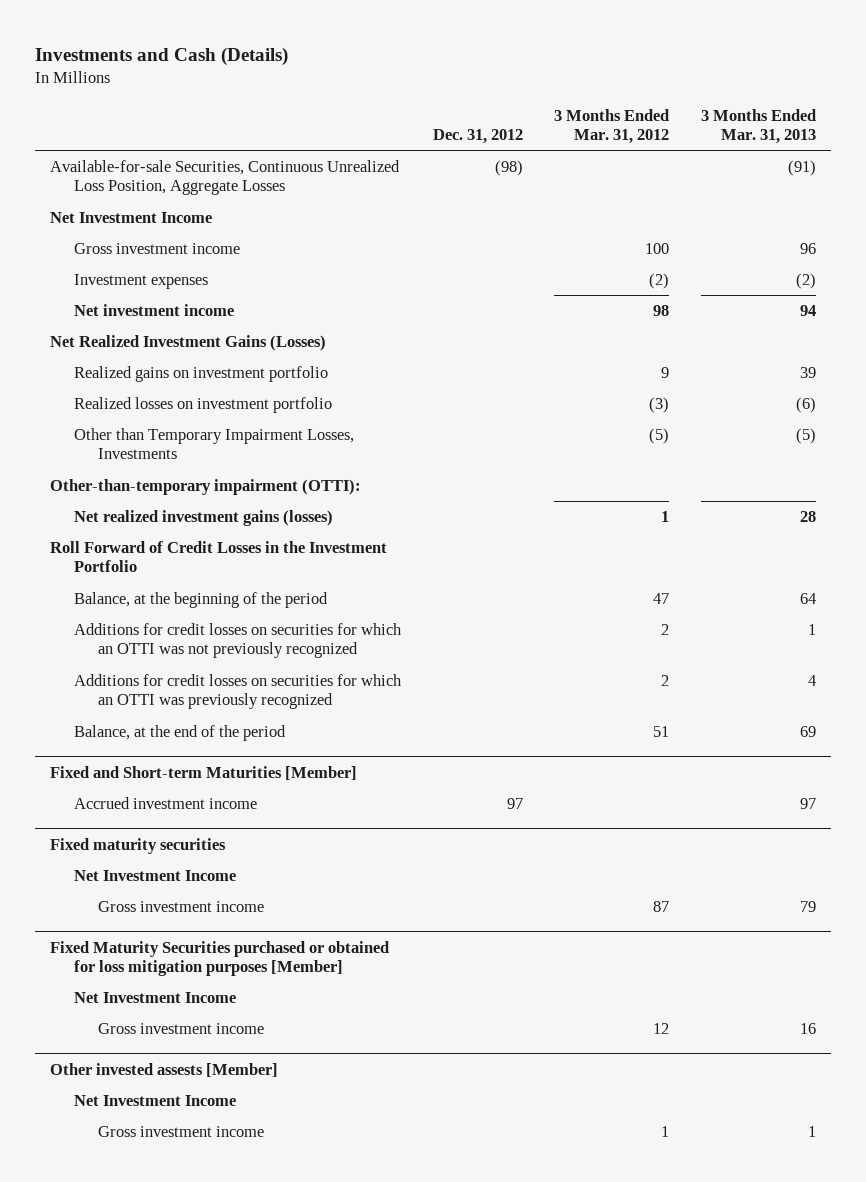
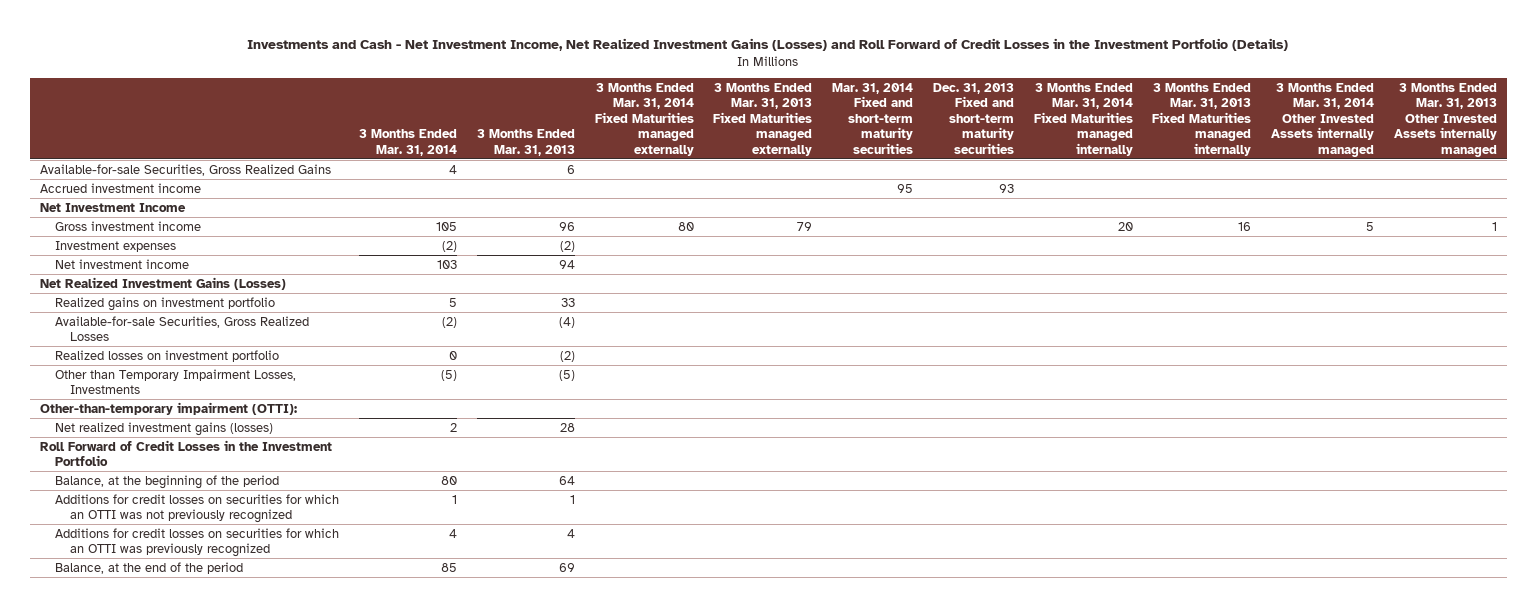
- Investments and Cash (Details)
+ Investments and Cash - Net Investment Income, Net Realized Investment Gains (Losses) and Roll Forward of Credit Losses in the Investment Portfolio (Details)
- | Dec. 31, 2012 | 3 Months Ended Mar. 31, 2012 | 3 Months Ended Mar. 31, 2013
+ | 3 Months Ended Mar. 31, 2014 | 3 Months Ended Mar. 31, 2013 | 3 Months Ended Mar. 31, 2014 Fixed Maturities managed externally | 3 Months Ended Mar. 31, 2013 Fixed Maturities managed externally | Mar. 31, 2014 Fixed and short-term maturity securities | Dec. 31, 2013 Fixed and short-term maturity securities | 3 Months Ended Mar. 31, 2014 Fixed Maturities managed internally | 3 Months Ended Mar. 31, 2013 Fixed Maturities managed internally | 3 Months Ended Mar. 31, 2014 Other Invested Assets internally managed | 3 Months Ended Mar. 31, 2013 Other Invested Assets internally managed
- Available-for-sale Securities, Continuous Unrealized Loss Position, Aggregate Losses | (98) | | (91)
+ Available-for-sale Securities, Gross Realized Gains | 4 | 6 | | | | | | | |
+ Accrued investment income | | | | | 95 | 93 | | | |
- Realized gains on investment portfolio | | 9 | 39
- Realized losses on investment portfolio | | (3) | (6)
+ Realized gains on investment portfolio | 5 | 33 | | | | | | | |
+ Available-for-sale Securities, Gross Realized Losses | (2) | (4) | | | | | | | |
+ Realized losses on investment portfolio | 0 | (2) | | | | | | | |
- Fixed and Short-term Maturities [Member]
- Accrued investment income | 97 | | 97
- Fixed maturity securities
- Net Investment Income
- Gross investment income | | 87 | 79
- Fixed Maturity Securities purchased or obtained for loss mitigation purposes [Member]
- Net Investment Income
- Gross investment income | | 12 | 16
- Other invested assests [Member]
- Net Investment Income
- Gross investment income | | 1 | 1

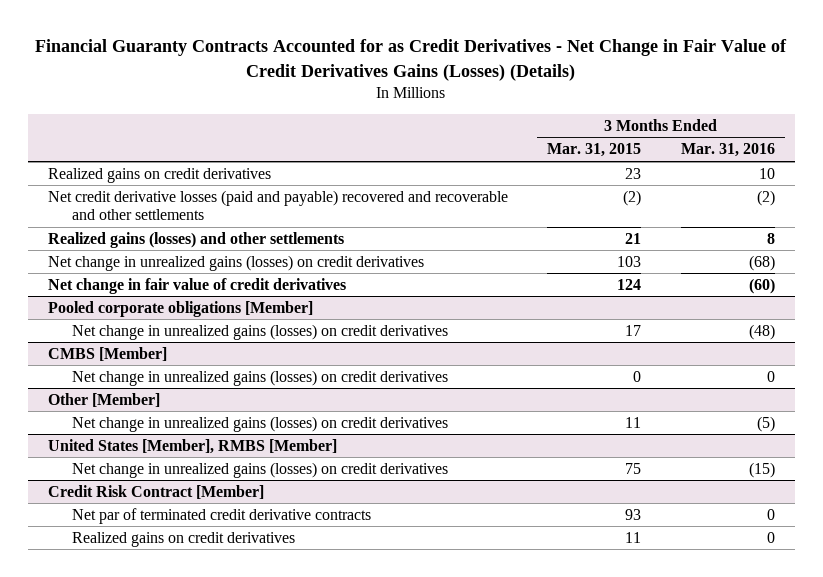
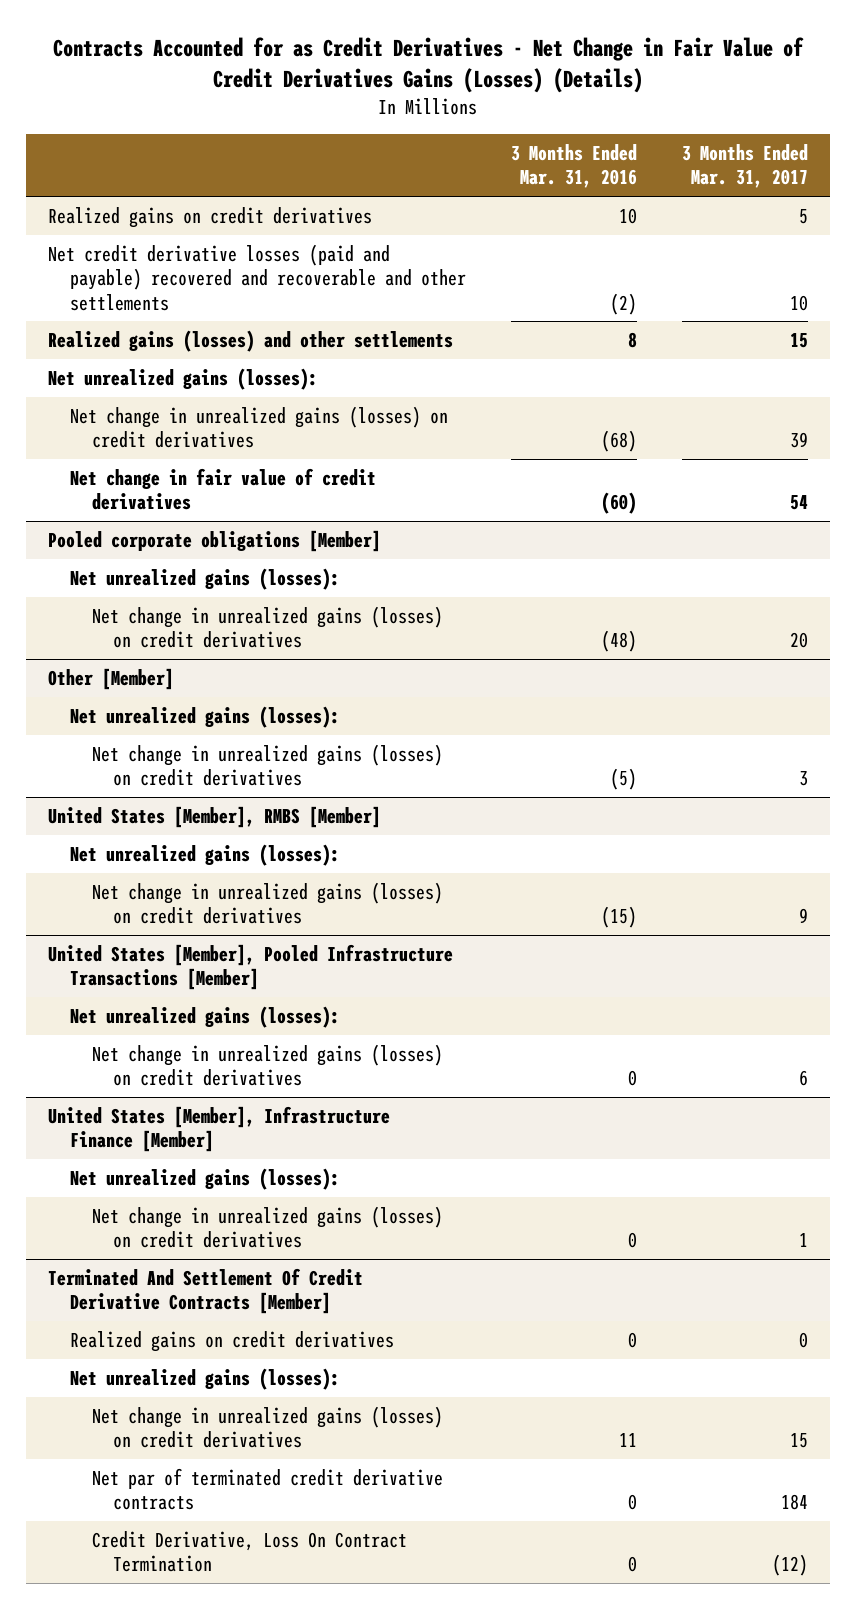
- Financial Guaranty Contracts Accounted for as Credit Derivatives - Net Change in Fair Value of Credit Derivatives Gains (Losses) (Details)
+ Contracts Accounted for as Credit Derivatives - Net Change in Fair Value of Credit Derivatives Gains (Losses) (Details)
- | 3 Months Ended Mar. 31, 2015 | 3 Months Ended Mar. 31, 2016
+ | 3 Months Ended Mar. 31, 2016 | 3 Months Ended Mar. 31, 2017
+ Net unrealized gains (losses):
@ Pooled corporate obligations [Member]
+ Net unrealized gains (losses):
- CMBS [Member]
- Net change in unrealized gains (losses) on credit derivatives | 0 | 0
@ Other [Member]
+ Net unrealized gains (losses):
@ United States [Member], RMBS [Member]
+ Net unrealized gains (losses):
- Credit Risk Contract [Member]
- Net par of terminated credit derivative contracts | 93 | 0
+ United States [Member], Pooled Infrastructure Transactions [Member]
+ Net unrealized gains (losses):
+ Net change in unrealized gains (losses) on credit derivatives | 0 | 6
+ United States [Member], Infrastructure Finance [Member]
+ Net unrealized gains (losses):
+ Net change in unrealized gains (losses) on credit derivatives | 0 | 1
+ Terminated And Settlement Of Credit Derivative Contracts [Member]
+ Net unrealized gains (losses):
+ Net change in unrealized gains (losses) on credit derivatives | 11 | 15
+ Net par of terminated credit derivative contracts | 0 | 184
+ Credit Derivative, Loss On Contract Termination | 0 | (12)

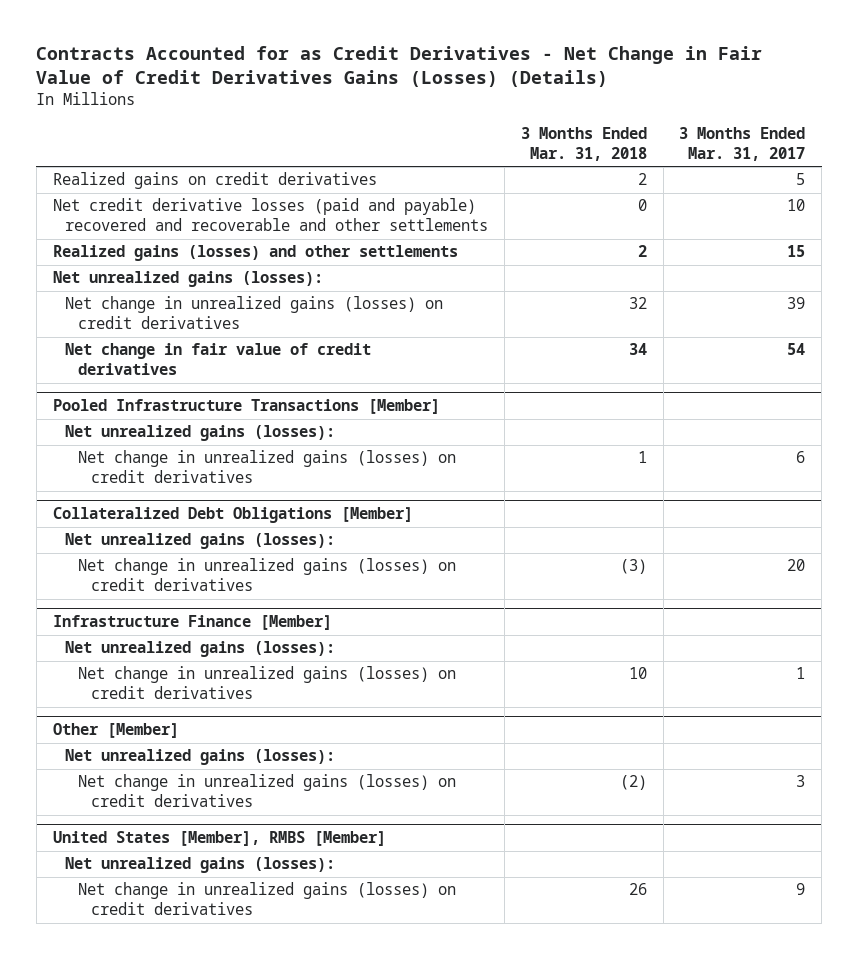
- | 3 Months Ended Mar. 31, 2016 | 3 Months Ended Mar. 31, 2017
+ | 3 Months Ended Mar. 31, 2018 | 3 Months Ended Mar. 31, 2017
- Pooled corporate obligations [Member]
+ Pooled Infrastructure Transactions [Member]
+ Net change in unrealized gains (losses) on credit derivatives | 1 | 6
+ Collateralized Debt Obligations [Member]
+ Net unrealized gains (losses):
+ Infrastructure Finance [Member]
+ Net unrealized gains (losses):
+ Net change in unrealized gains (losses) on credit derivatives | 10 | 1
- United States [Member], Pooled Infrastructure Transactions [Member]
- Net unrealized gains (losses):
- Net change in unrealized gains (losses) on credit derivatives | 0 | 6
- United States [Member], Infrastructure Finance [Member]
- Net unrealized gains (losses):
- Net change in unrealized gains (losses) on credit derivatives | 0 | 1
- Terminated And Settlement Of Credit Derivative Contracts [Member]
- Realized gains on credit derivatives | 0 | 0
- Net unrealized gains (losses):
- Net change in unrealized gains (losses) on credit derivatives | 11 | 15
- Net par of terminated credit derivative contracts | 0 | 184
- Credit Derivative, Loss On Contract Termination | 0 | (12)

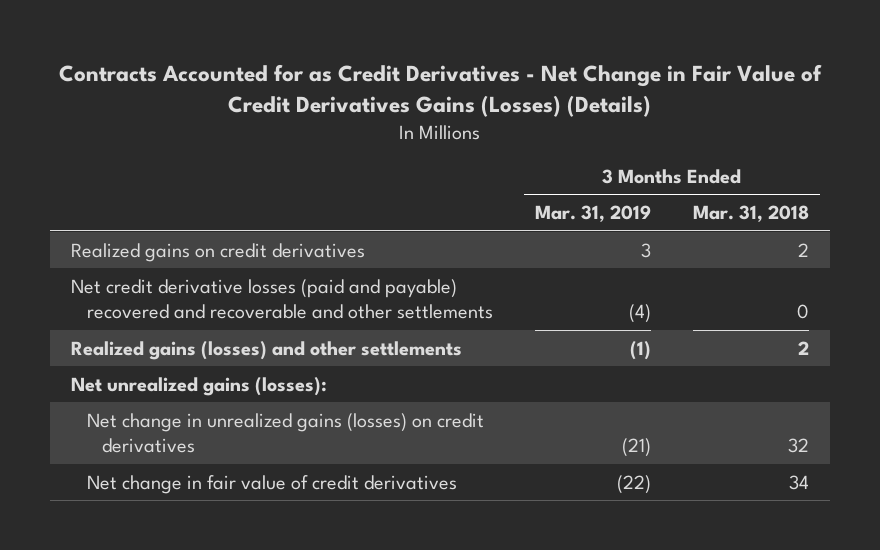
- | 3 Months Ended Mar. 31, 2018 | 3 Months Ended Mar. 31, 2017
+ | 3 Months Ended Mar. 31, 2019 | 3 Months Ended Mar. 31, 2018
- Pooled Infrastructure Transactions [Member]
- Net unrealized gains (losses):
- Net change in unrealized gains (losses) on credit derivatives | 1 | 6
- Collateralized Debt Obligations [Member]
- Net unrealized gains (losses):
- Net change in unrealized gains (losses) on credit derivatives | (3) | 20
- Infrastructure Finance [Member]
- Net unrealized gains (losses):
- Net change in unrealized gains (losses) on credit derivatives | 10 | 1
- Other [Member]
- Net unrealized gains (losses):
- Net change in unrealized gains (losses) on credit derivatives | (2) | 3
- United States [Member], RMBS [Member]
- Net unrealized gains (losses):
- Net change in unrealized gains (losses) on credit derivatives | 26 | 9

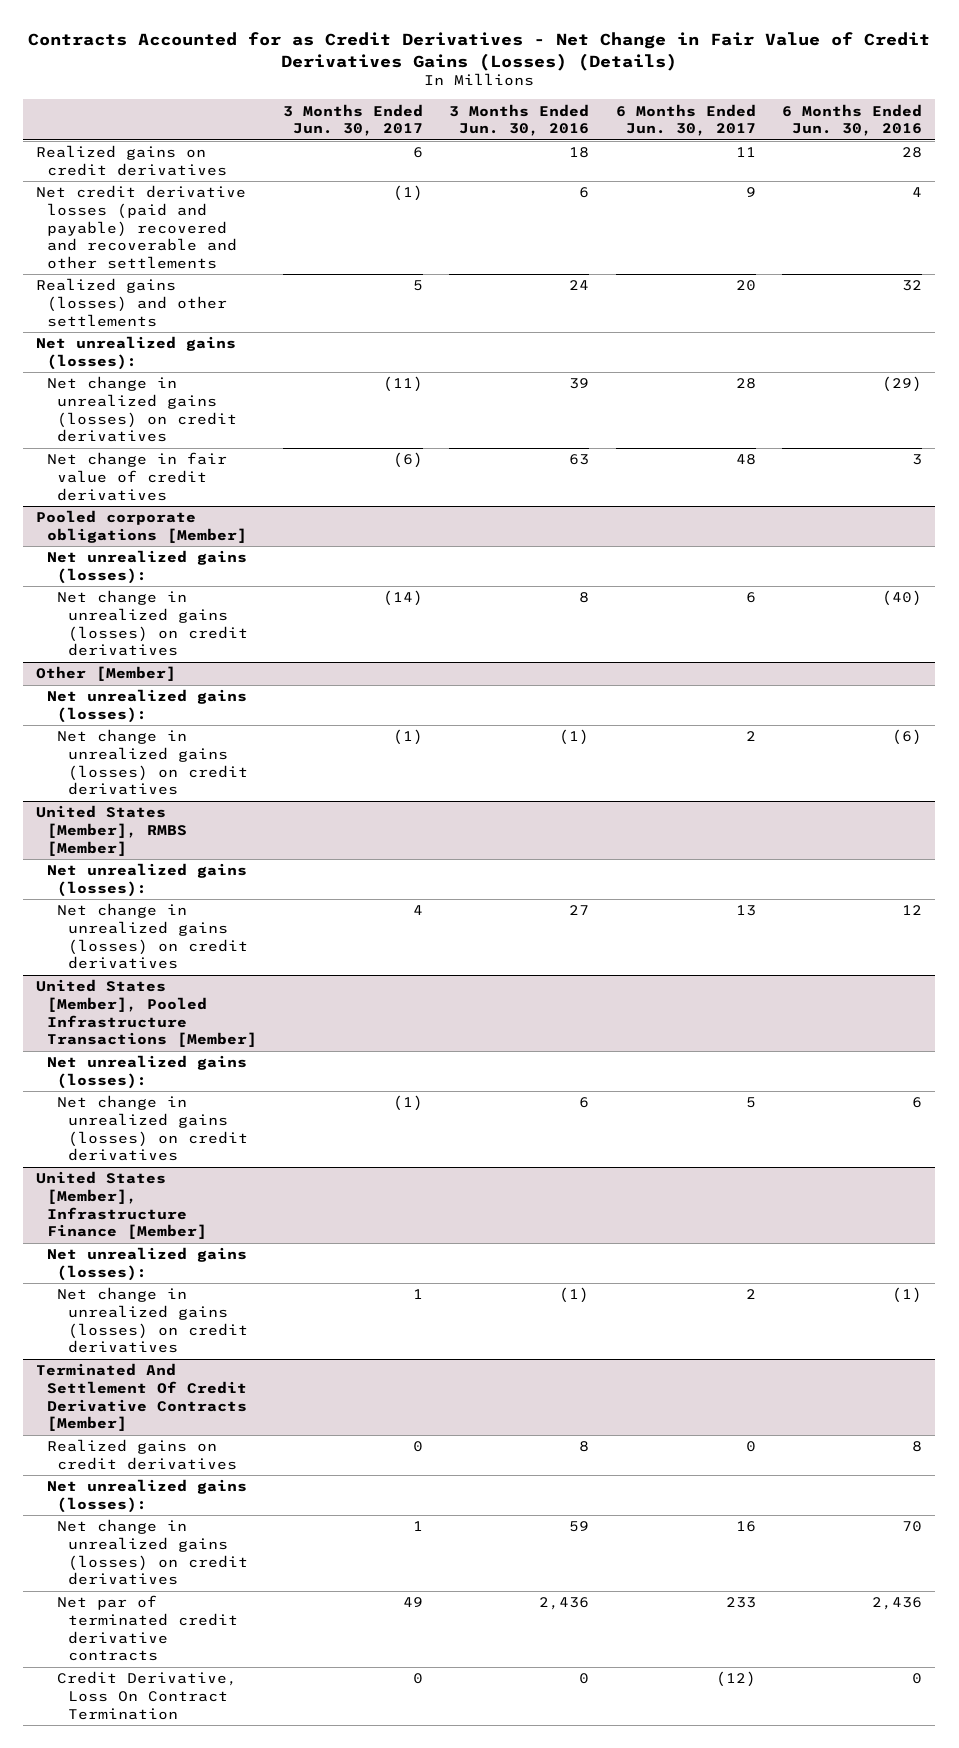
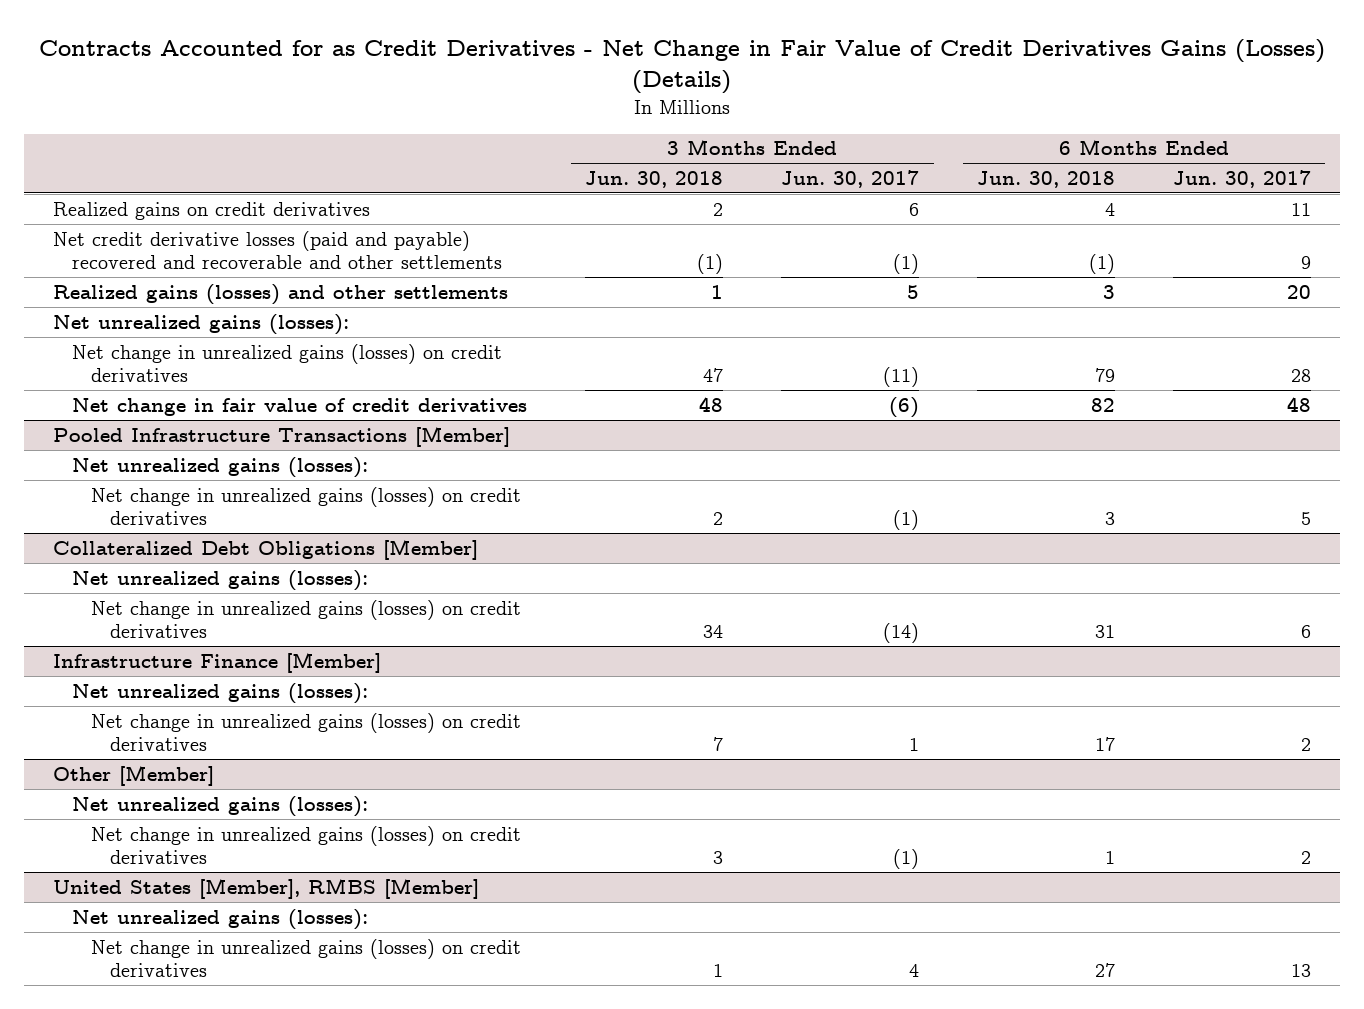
- | 3 Months Ended Jun. 30, 2017 | 3 Months Ended Jun. 30, 2016 | 6 Months Ended Jun. 30, 2017 | 6 Months Ended Jun. 30, 2016
+ | 3 Months Ended Jun. 30, 2018 | 3 Months Ended Jun. 30, 2017 | 6 Months Ended Jun. 30, 2018 | 6 Months Ended Jun. 30, 2017
- Pooled corporate obligations [Member]
+ Pooled Infrastructure Transactions [Member]
+ Net change in unrealized gains (losses) on credit derivatives | 2 | (1) | 3 | 5
+ Collateralized Debt Obligations [Member]
+ Net unrealized gains (losses):
+ Infrastructure Finance [Member]
+ Net unrealized gains (losses):
+ Net change in unrealized gains (losses) on credit derivatives | 7 | 1 | 17 | 2
- United States [Member], Pooled Infrastructure Transactions [Member]
- Net unrealized gains (losses):
- Net change in unrealized gains (losses) on credit derivatives | (1) | 6 | 5 | 6
- United States [Member], Infrastructure Finance [Member]
- Net unrealized gains (losses):
- Net change in unrealized gains (losses) on credit derivatives | 1 | (1) | 2 | (1)
- Terminated And Settlement Of Credit Derivative Contracts [Member]
- Realized gains on credit derivatives | 0 | 8 | 0 | 8
- Net unrealized gains (losses):
- Net change in unrealized gains (losses) on credit derivatives | 1 | 59 | 16 | 70
- Net par of terminated credit derivative contracts | 49 | 2,436 | 233 | 2,436
- Credit Derivative, Loss On Contract Termination | 0 | 0 | (12) | 0

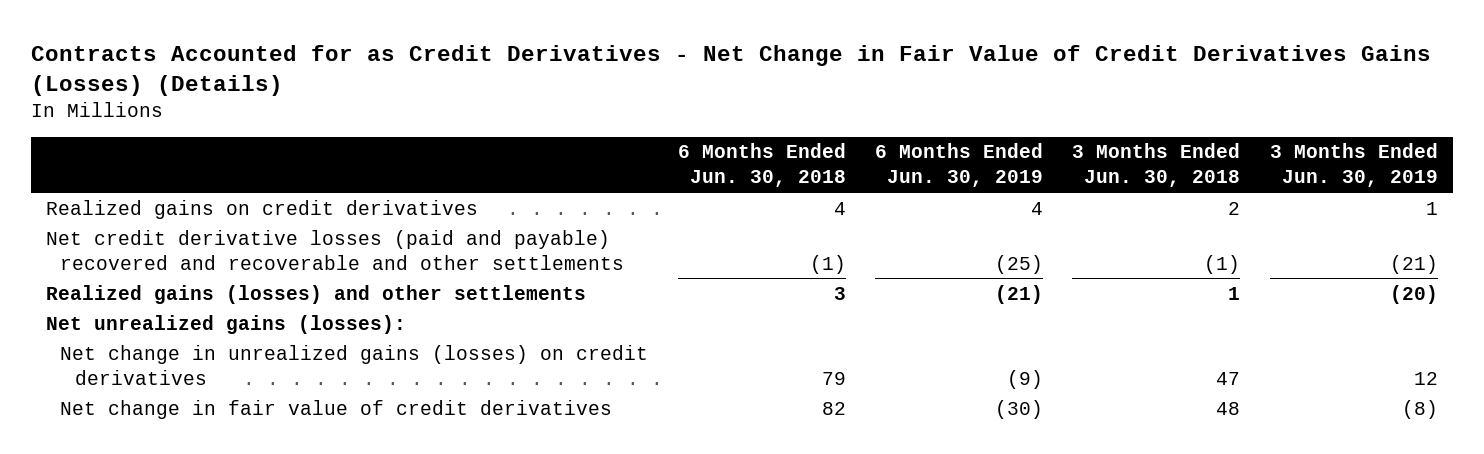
- | 3 Months Ended Jun. 30, 2018 | 3 Months Ended Jun. 30, 2017 | 6 Months Ended Jun. 30, 2018 | 6 Months Ended Jun. 30, 2017
+ | 6 Months Ended Jun. 30, 2018 | 6 Months Ended Jun. 30, 2019 | 3 Months Ended Jun. 30, 2018 | 3 Months Ended Jun. 30, 2019
- Pooled Infrastructure Transactions [Member]
- Net unrealized gains (losses):
- Net change in unrealized gains (losses) on credit derivatives | 2 | (1) | 3 | 5
- Collateralized Debt Obligations [Member]
- Net unrealized gains (losses):
- Net change in unrealized gains (losses) on credit derivatives | 34 | (14) | 31 | 6
- Infrastructure Finance [Member]
- Net unrealized gains (losses):
- Net change in unrealized gains (losses) on credit derivatives | 7 | 1 | 17 | 2
- Other [Member]
- Net unrealized gains (losses):
- Net change in unrealized gains (losses) on credit derivatives | 3 | (1) | 1 | 2
- United States [Member], RMBS [Member]
- Net unrealized gains (losses):
- Net change in unrealized gains (losses) on credit derivatives | 1 | 4 | 27 | 13

